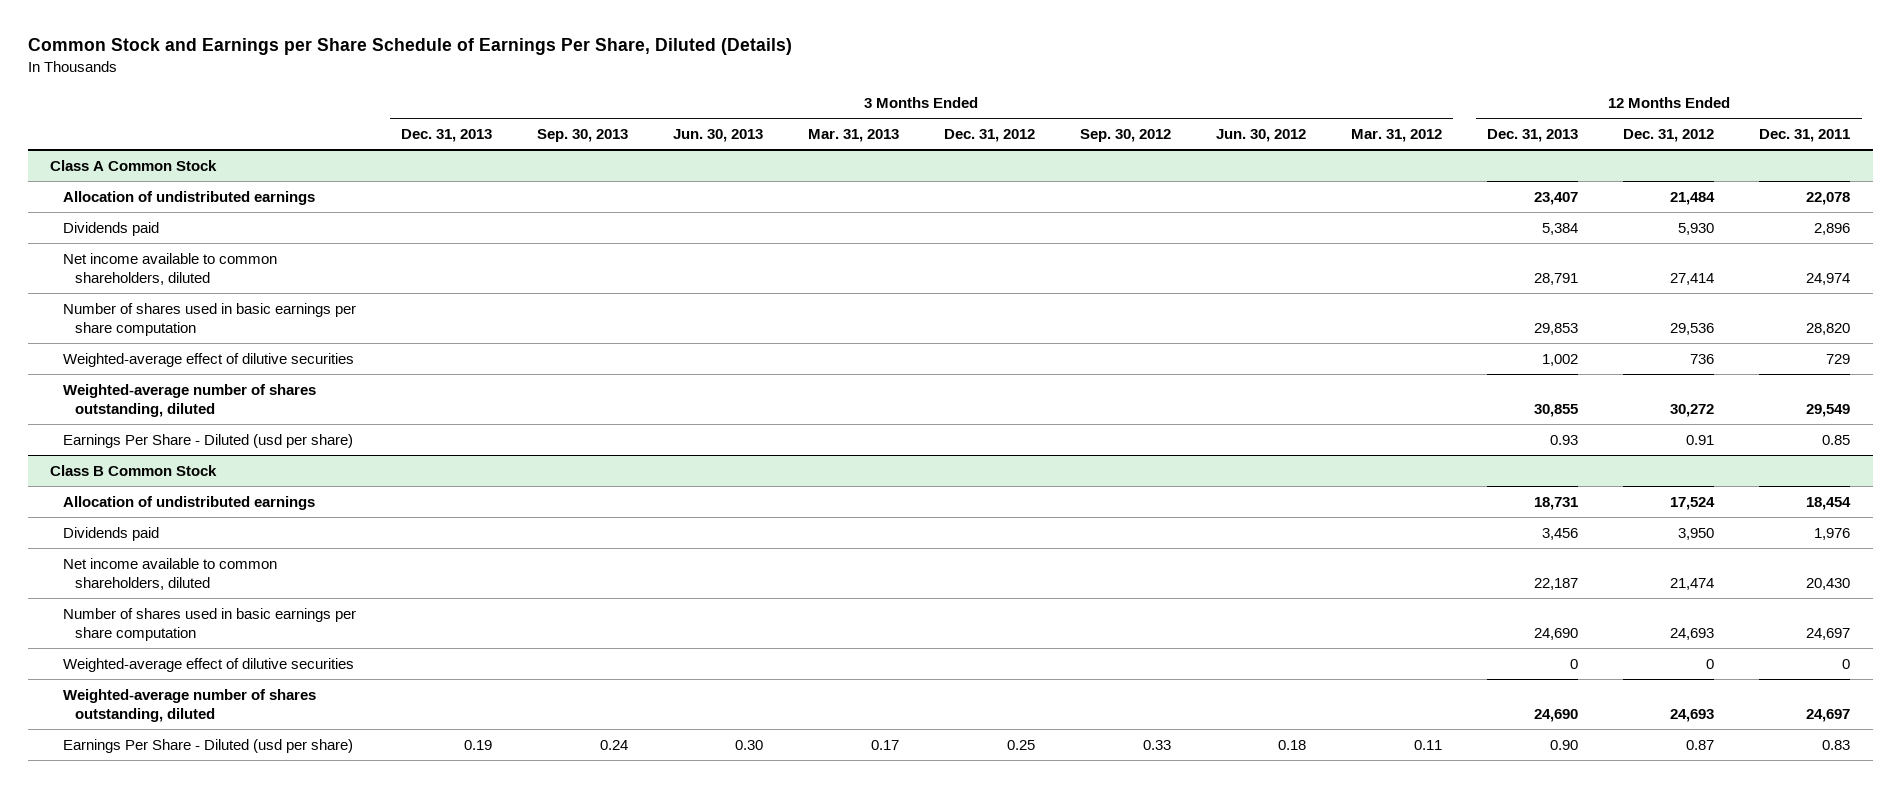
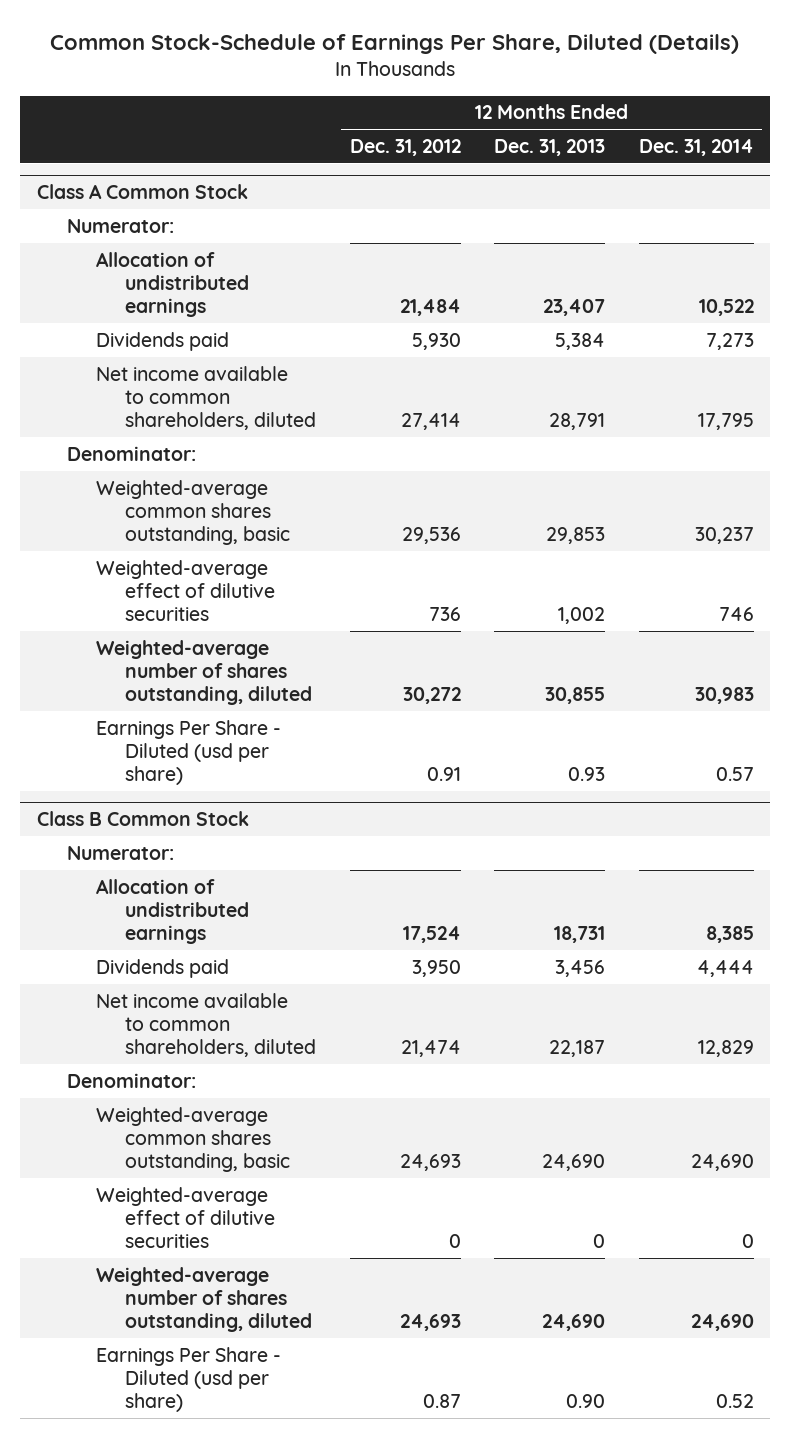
- Common Stock and Earnings per Share Schedule of Earnings Per Share, Diluted (Details)
+ Common Stock-Schedule of Earnings Per Share, Diluted (Details)
- | 3 Months Ended Dec. 31, 2013 | 3 Months Ended Sep. 30, 2013 | 3 Months Ended Jun. 30, 2013 | 3 Months Ended Mar. 31, 2013 | 3 Months Ended Dec. 31, 2012 | 3 Months Ended Sep. 30, 2012 | 3 Months Ended Jun. 30, 2012 | 3 Months Ended Mar. 31, 2012 | 12 Months Ended Dec. 31, 2013 | 12 Months Ended Dec. 31, 2012 | 12 Months Ended Dec. 31, 2011
+ | 12 Months Ended Dec. 31, 2012 | 12 Months Ended Dec. 31, 2013 | 12 Months Ended Dec. 31, 2014
@ Class A Common Stock
+ Numerator:
- Number of shares used in basic earnings per share computation | | | | | | | | | 29,853 | 29,536 | 28,820
+ Denominator:
+ Weighted-average common shares outstanding, basic | 29,536 | 29,853 | 30,237
@ Class B Common Stock
+ Numerator:
- Number of shares used in basic earnings per share computation | | | | | | | | | 24,690 | 24,693 | 24,697
+ Denominator:
+ Weighted-average common shares outstanding, basic | 24,693 | 24,690 | 24,690

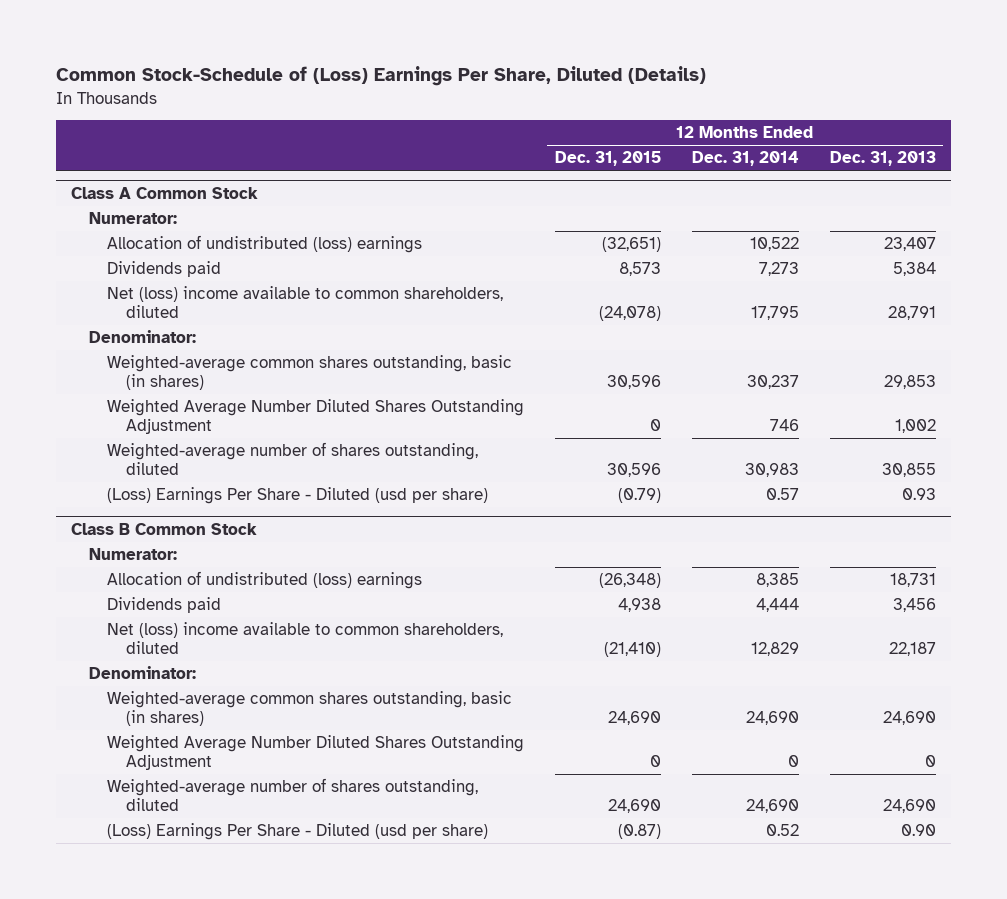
- Common Stock-Schedule of Earnings Per Share, Diluted (Details)
+ Common Stock-Schedule of (Loss) Earnings Per Share, Diluted (Details)
- | 12 Months Ended Dec. 31, 2012 | 12 Months Ended Dec. 31, 2013 | 12 Months Ended Dec. 31, 2014
+ | 12 Months Ended Dec. 31, 2015 | 12 Months Ended Dec. 31, 2014 | 12 Months Ended Dec. 31, 2013
@ Class A Common Stock
- Allocation of undistributed earnings | 21,484 | 23,407 | 10,522
+ Allocation of undistributed (loss) earnings | (32,651) | 10,522 | 23,407
- Net income available to common shareholders, diluted | 27,414 | 28,791 | 17,795
+ Net (loss) income available to common shareholders, diluted | (24,078) | 17,795 | 28,791
- Weighted-average common shares outstanding, basic | 29,536 | 29,853 | 30,237
- Weighted-average effect of dilutive securities | 736 | 1,002 | 746
+ Weighted-average common shares outstanding, basic (in shares) | 30,596 | 30,237 | 29,853
+ Weighted Average Number Diluted Shares Outstanding Adjustment | 0 | 746 | 1,002
- Earnings Per Share - Diluted (usd per share) | 0.91 | 0.93 | 0.57
+ (Loss) Earnings Per Share - Diluted (usd per share) | (0.79) | 0.57 | 0.93
@ Class B Common Stock
- Allocation of undistributed earnings | 17,524 | 18,731 | 8,385
+ Allocation of undistributed (loss) earnings | (26,348) | 8,385 | 18,731
- Net income available to common shareholders, diluted | 21,474 | 22,187 | 12,829
+ Net (loss) income available to common shareholders, diluted | (21,410) | 12,829 | 22,187
- Weighted-average common shares outstanding, basic | 24,693 | 24,690 | 24,690
- Weighted-average effect of dilutive securities | 0 | 0 | 0
+ Weighted-average common shares outstanding, basic (in shares) | 24,690 | 24,690 | 24,690
+ Weighted Average Number Diluted Shares Outstanding Adjustment | 0 | 0 | 0
- Earnings Per Share - Diluted (usd per share) | 0.87 | 0.90 | 0.52
+ (Loss) Earnings Per Share - Diluted (usd per share) | (0.87) | 0.52 | 0.90

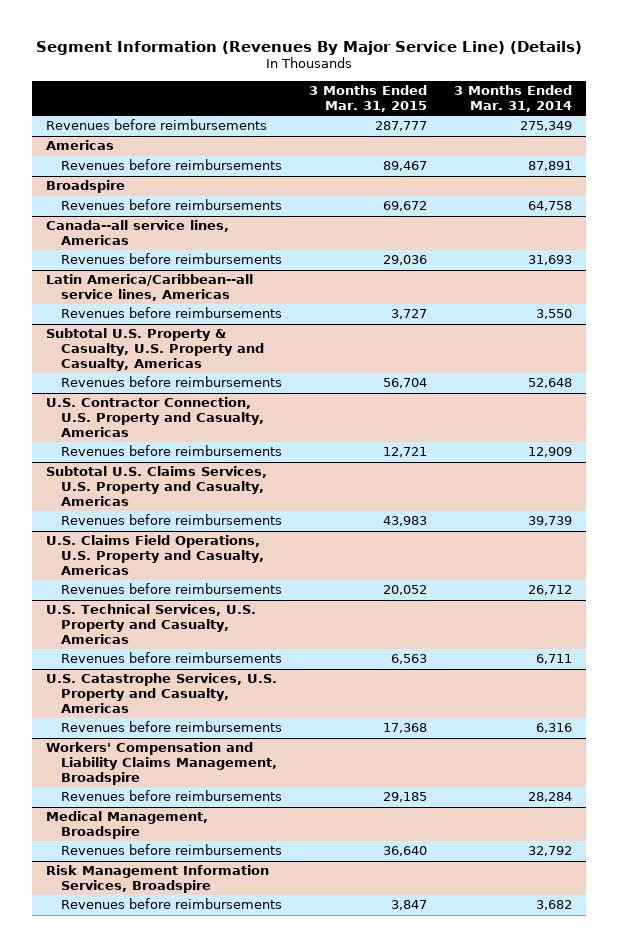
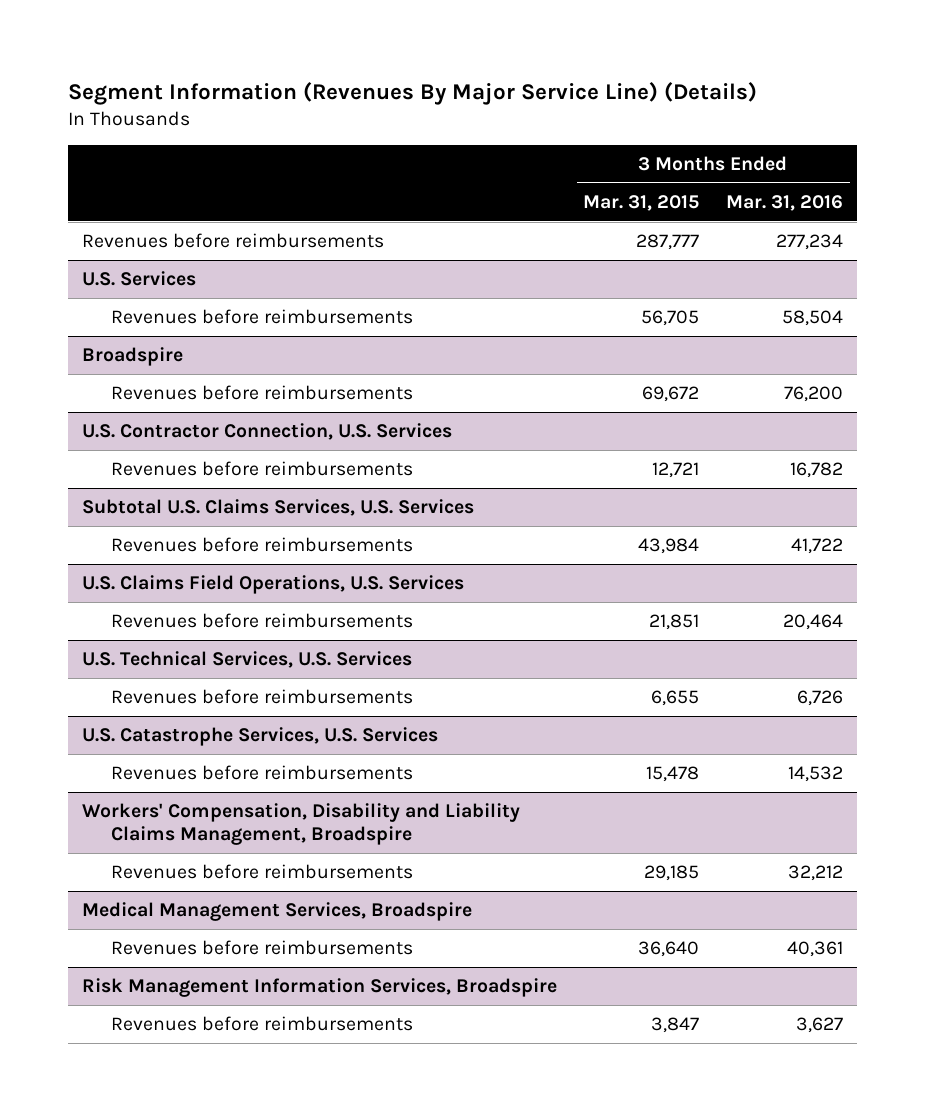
- | 3 Months Ended Mar. 31, 2015 | 3 Months Ended Mar. 31, 2014
+ | 3 Months Ended Mar. 31, 2015 | 3 Months Ended Mar. 31, 2016
- Americas
- Revenues before reimbursements | 89,467 | 87,891
+ U.S. Services
+ Revenues before reimbursements | 56,705 | 58,504
- Canada--all service lines, Americas
- Revenues before reimbursements | 29,036 | 31,693
- Latin America/Caribbean--all service lines, Americas
- Revenues before reimbursements | 3,727 | 3,550
- Subtotal U.S. Property & Casualty, U.S. Property and Casualty, Americas
- Revenues before reimbursements | 56,704 | 52,648
- U.S. Contractor Connection, U.S. Property and Casualty, Americas
+ U.S. Contractor Connection, U.S. Services
- Subtotal U.S. Claims Services, U.S. Property and Casualty, Americas
- Revenues before reimbursements | 43,983 | 39,739
- U.S. Claims Field Operations, U.S. Property and Casualty, Americas
- Revenues before reimbursements | 20,052 | 26,712
- U.S. Technical Services, U.S. Property and Casualty, Americas
- Revenues before reimbursements | 6,563 | 6,711
- U.S. Catastrophe Services, U.S. Property and Casualty, Americas
- Revenues before reimbursements | 17,368 | 6,316
- Workers' Compensation and Liability Claims Management, Broadspire
+ Subtotal U.S. Claims Services, U.S. Services
+ Revenues before reimbursements | 43,984 | 41,722
+ U.S. Claims Field Operations, U.S. Services
+ Revenues before reimbursements | 21,851 | 20,464
+ U.S. Technical Services, U.S. Services
+ Revenues before reimbursements | 6,655 | 6,726
+ U.S. Catastrophe Services, U.S. Services
+ Revenues before reimbursements | 15,478 | 14,532
+ Workers' Compensation, Disability and Liability Claims Management, Broadspire
- Medical Management, Broadspire
+ Medical Management Services, Broadspire

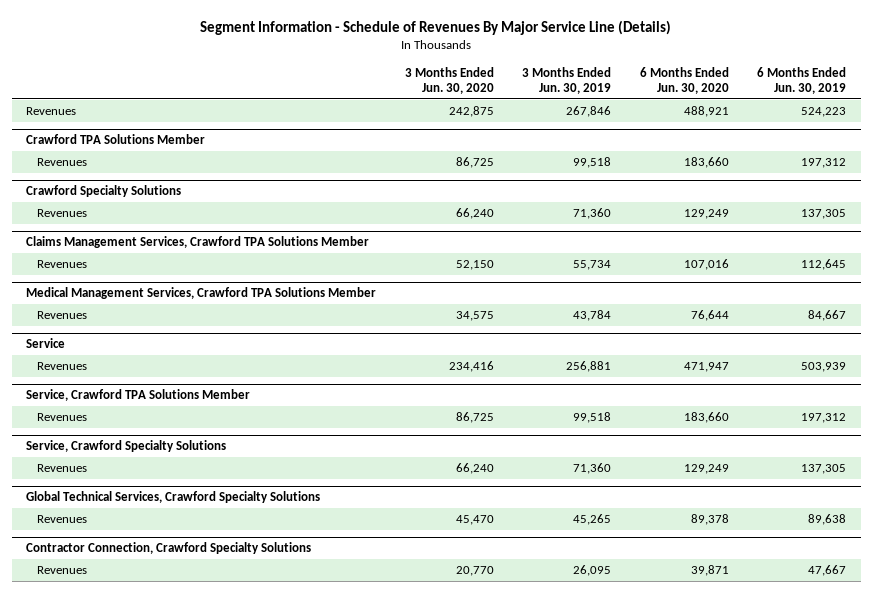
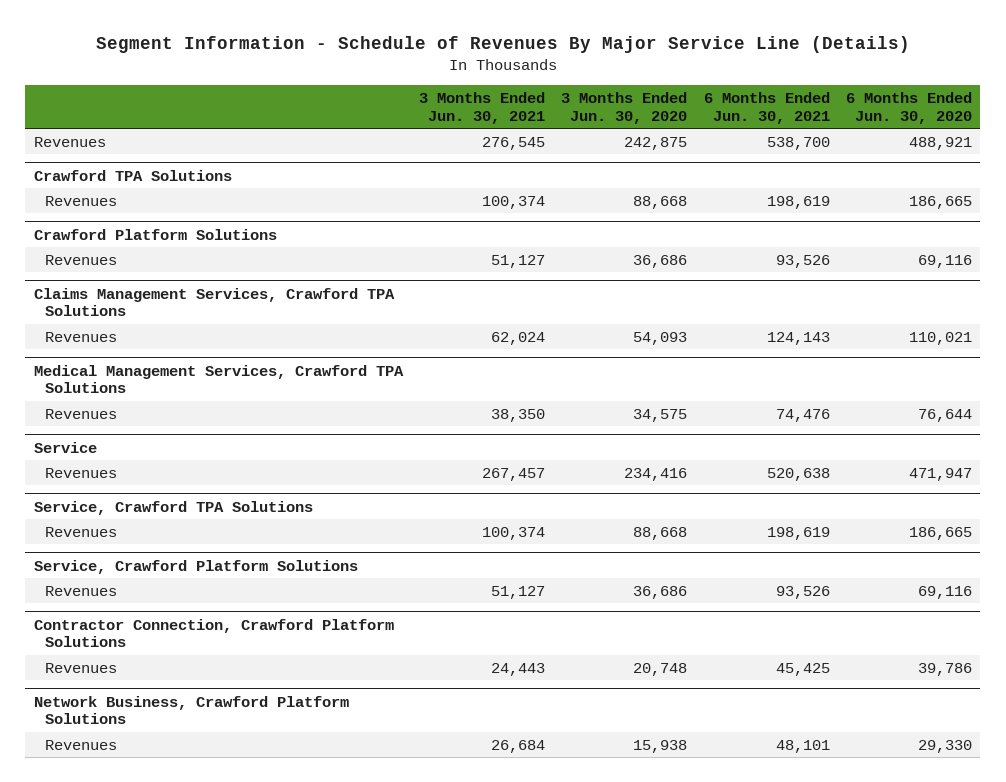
- | 3 Months Ended Jun. 30, 2020 | 3 Months Ended Jun. 30, 2019 | 6 Months Ended Jun. 30, 2020 | 6 Months Ended Jun. 30, 2019
+ | 3 Months Ended Jun. 30, 2021 | 3 Months Ended Jun. 30, 2020 | 6 Months Ended Jun. 30, 2021 | 6 Months Ended Jun. 30, 2020
- Crawford TPA Solutions Member
- Revenues | 86,725 | 99,518 | 183,660 | 197,312
- Crawford Specialty Solutions
- Revenues | 66,240 | 71,360 | 129,249 | 137,305
- Claims Management Services, Crawford TPA Solutions Member
- Revenues | 52,150 | 55,734 | 107,016 | 112,645
- Medical Management Services, Crawford TPA Solutions Member
+ Crawford TPA Solutions
+ Revenues | 100,374 | 88,668 | 198,619 | 186,665
+ Crawford Platform Solutions
+ Revenues | 51,127 | 36,686 | 93,526 | 69,116
+ Claims Management Services, Crawford TPA Solutions
+ Revenues | 62,024 | 54,093 | 124,143 | 110,021
+ Medical Management Services, Crawford TPA Solutions
- Service, Crawford TPA Solutions Member
- Revenues | 86,725 | 99,518 | 183,660 | 197,312
- Service, Crawford Specialty Solutions
- Revenues | 66,240 | 71,360 | 129,249 | 137,305
- Global Technical Services, Crawford Specialty Solutions
- Revenues | 45,470 | 45,265 | 89,378 | 89,638
- Contractor Connection, Crawford Specialty Solutions
- Revenues | 20,770 | 26,095 | 39,871 | 47,667
+ Service, Crawford TPA Solutions
+ Revenues | 100,374 | 88,668 | 198,619 | 186,665
+ Service, Crawford Platform Solutions
+ Revenues | 51,127 | 36,686 | 93,526 | 69,116
+ Contractor Connection, Crawford Platform Solutions
+ Revenues | 24,443 | 20,748 | 45,425 | 39,786
+ Network Business, Crawford Platform Solutions
+ Revenues | 26,684 | 15,938 | 48,101 | 29,330

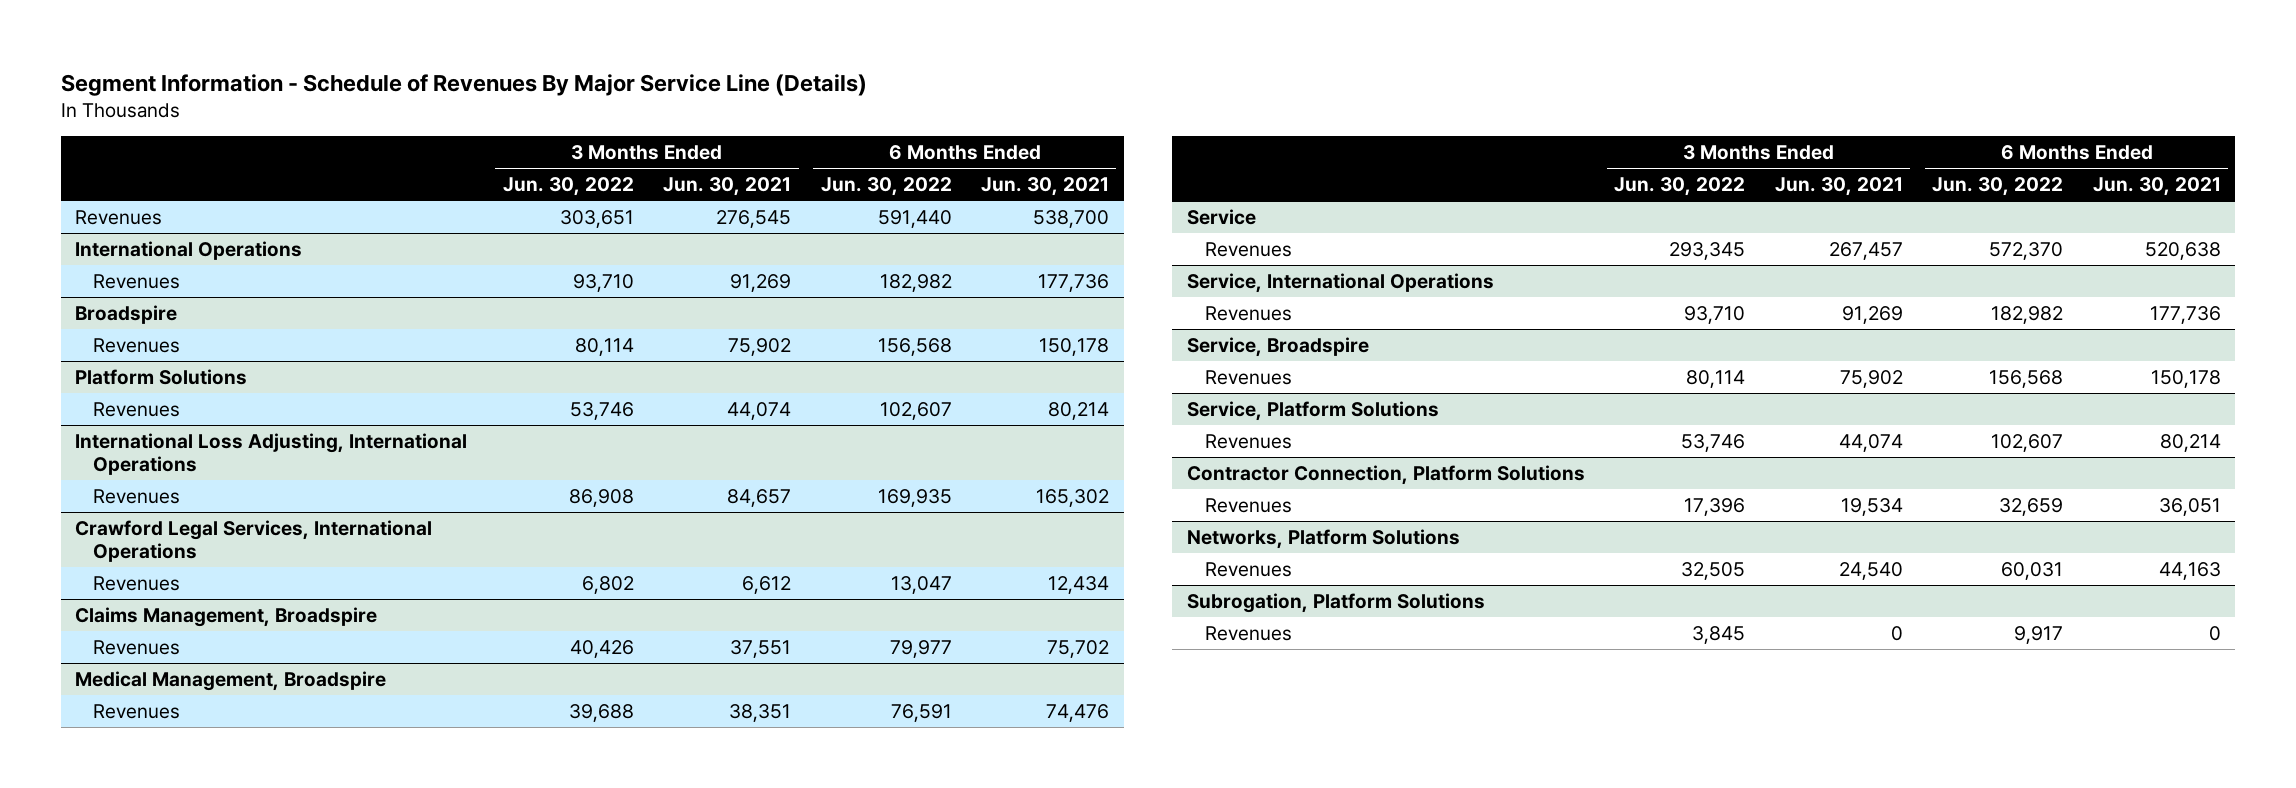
- | 3 Months Ended Jun. 30, 2021 | 3 Months Ended Jun. 30, 2020 | 6 Months Ended Jun. 30, 2021 | 6 Months Ended Jun. 30, 2020
+ | 3 Months Ended Jun. 30, 2022 | 3 Months Ended Jun. 30, 2021 | 6 Months Ended Jun. 30, 2022 | 6 Months Ended Jun. 30, 2021
- Crawford TPA Solutions
- Revenues | 100,374 | 88,668 | 198,619 | 186,665
- Crawford Platform Solutions
- Revenues | 51,127 | 36,686 | 93,526 | 69,116
- Claims Management Services, Crawford TPA Solutions
- Revenues | 62,024 | 54,093 | 124,143 | 110,021
- Medical Management Services, Crawford TPA Solutions
- Revenues | 38,350 | 34,575 | 74,476 | 76,644
+ International Operations
+ Revenues | 93,710 | 91,269 | 182,982 | 177,736
+ Broadspire
+ Revenues | 80,114 | 75,902 | 156,568 | 150,178
+ Platform Solutions
+ Revenues | 53,746 | 44,074 | 102,607 | 80,214
+ International Loss Adjusting, International Operations
+ Revenues | 86,908 | 84,657 | 169,935 | 165,302
+ Crawford Legal Services, International Operations
+ Revenues | 6,802 | 6,612 | 13,047 | 12,434
+ Claims Management, Broadspire
+ Revenues | 40,426 | 37,551 | 79,977 | 75,702
+ Medical Management, Broadspire
+ Revenues | 39,688 | 38,351 | 76,591 | 74,476
- Service, Crawford TPA Solutions
- Revenues | 100,374 | 88,668 | 198,619 | 186,665
- Service, Crawford Platform Solutions
- Revenues | 51,127 | 36,686 | 93,526 | 69,116
- Contractor Connection, Crawford Platform Solutions
- Revenues | 24,443 | 20,748 | 45,425 | 39,786
- Network Business, Crawford Platform Solutions
- Revenues | 26,684 | 15,938 | 48,101 | 29,330
+ Service, International Operations
+ Revenues | 93,710 | 91,269 | 182,982 | 177,736
+ Service, Broadspire
+ Revenues | 80,114 | 75,902 | 156,568 | 150,178
+ Service, Platform Solutions
+ Revenues | 53,746 | 44,074 | 102,607 | 80,214
+ Contractor Connection, Platform Solutions
+ Revenues | 17,396 | 19,534 | 32,659 | 36,051
+ Networks, Platform Solutions
+ Revenues | 32,505 | 24,540 | 60,031 | 44,163
+ Subrogation, Platform Solutions
+ Revenues | 3,845 | 0 | 9,917 | 0

